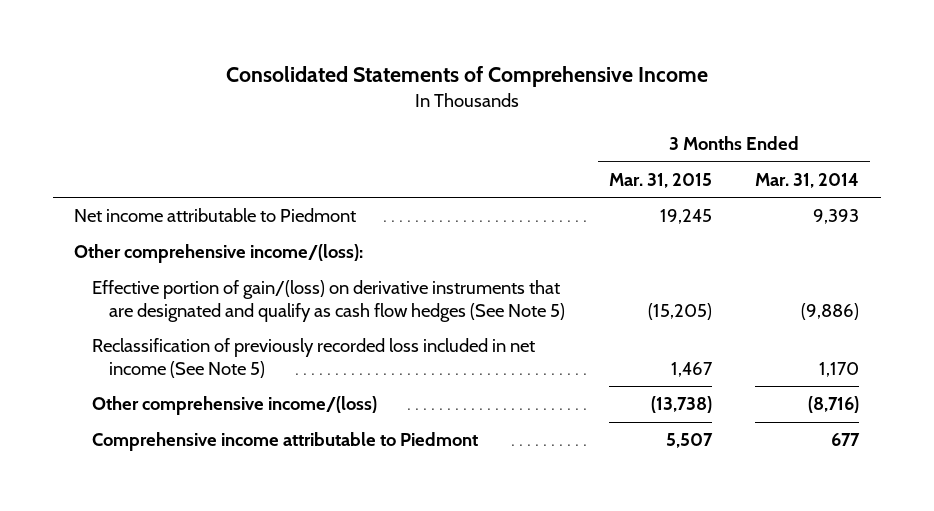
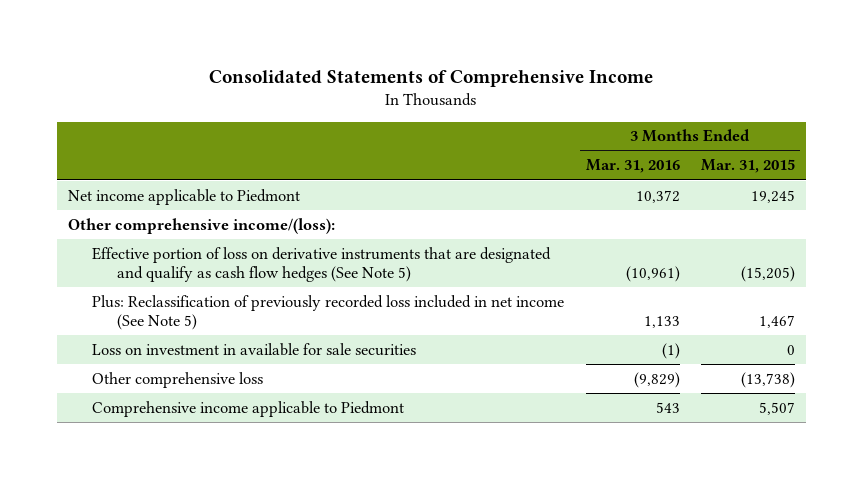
- | 3 Months Ended Mar. 31, 2015 | 3 Months Ended Mar. 31, 2014
+ | 3 Months Ended Mar. 31, 2016 | 3 Months Ended Mar. 31, 2015
- Net income attributable to Piedmont | 19,245 | 9,393
+ Net income applicable to Piedmont | 10,372 | 19,245
- Effective portion of gain/(loss) on derivative instruments that are designated and qualify as cash flow hedges (See Note 5) | (15,205) | (9,886)
- Reclassification of previously recorded loss included in net income (See Note 5) | 1,467 | 1,170
- Other comprehensive income/(loss) | (13,738) | (8,716)
- Comprehensive income attributable to Piedmont | 5,507 | 677
+ Effective portion of loss on derivative instruments that are designated and qualify as cash flow hedges (See Note 5) | (10,961) | (15,205)
+ Plus: Reclassification of previously recorded loss included in net income (See Note 5) | 1,133 | 1,467
+ Loss on investment in available for sale securities | (1) | 0
+ Other comprehensive loss | (9,829) | (13,738)
+ Comprehensive income applicable to Piedmont | 543 | 5,507

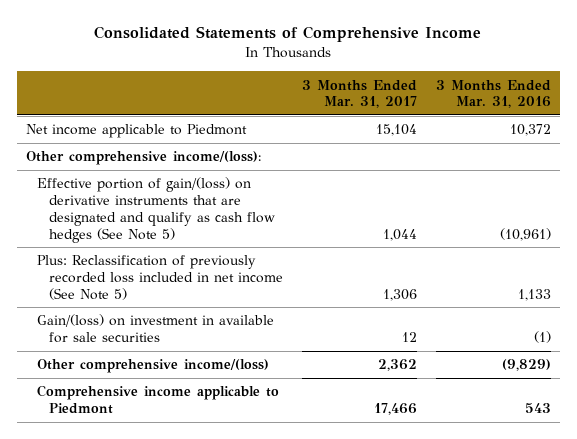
- | 3 Months Ended Mar. 31, 2016 | 3 Months Ended Mar. 31, 2015
+ | 3 Months Ended Mar. 31, 2017 | 3 Months Ended Mar. 31, 2016
- Effective portion of loss on derivative instruments that are designated and qualify as cash flow hedges (See Note 5) | (10,961) | (15,205)
+ Effective portion of gain/(loss) on derivative instruments that are designated and qualify as cash flow hedges (See Note 5) | 1,044 | (10,961)
- Loss on investment in available for sale securities | (1) | 0
- Other comprehensive loss | (9,829) | (13,738)
+ Gain/(loss) on investment in available for sale securities | 12 | (1)
+ Other comprehensive income/(loss) | 2,362 | (9,829)

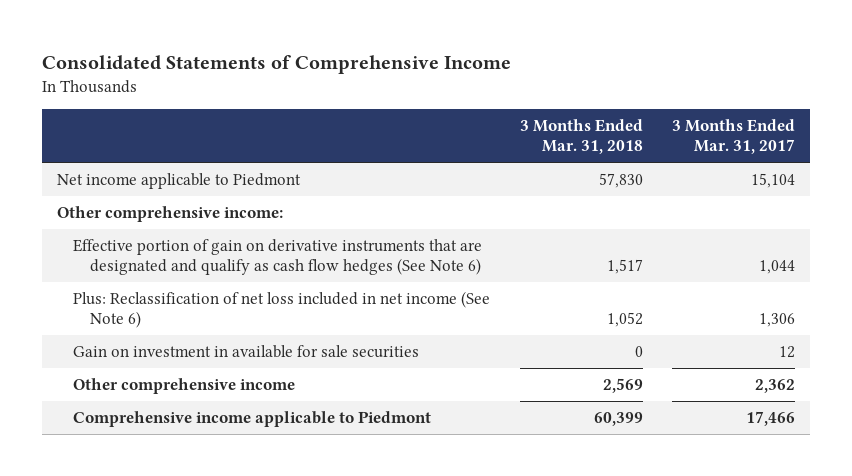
- | 3 Months Ended Mar. 31, 2017 | 3 Months Ended Mar. 31, 2016
+ | 3 Months Ended Mar. 31, 2018 | 3 Months Ended Mar. 31, 2017
- Other comprehensive income/(loss):
- Effective portion of gain/(loss) on derivative instruments that are designated and qualify as cash flow hedges (See Note 5) | 1,044 | (10,961)
- Plus: Reclassification of previously recorded loss included in net income (See Note 5) | 1,306 | 1,133
- Gain/(loss) on investment in available for sale securities | 12 | (1)
- Other comprehensive income/(loss) | 2,362 | (9,829)
+ Other comprehensive income:
+ Effective portion of gain on derivative instruments that are designated and qualify as cash flow hedges (See Note 6) | 1,517 | 1,044
+ Plus: Reclassification of net loss included in net income (See Note 6) | 1,052 | 1,306
+ Gain on investment in available for sale securities | 0 | 12
+ Other comprehensive income | 2,569 | 2,362

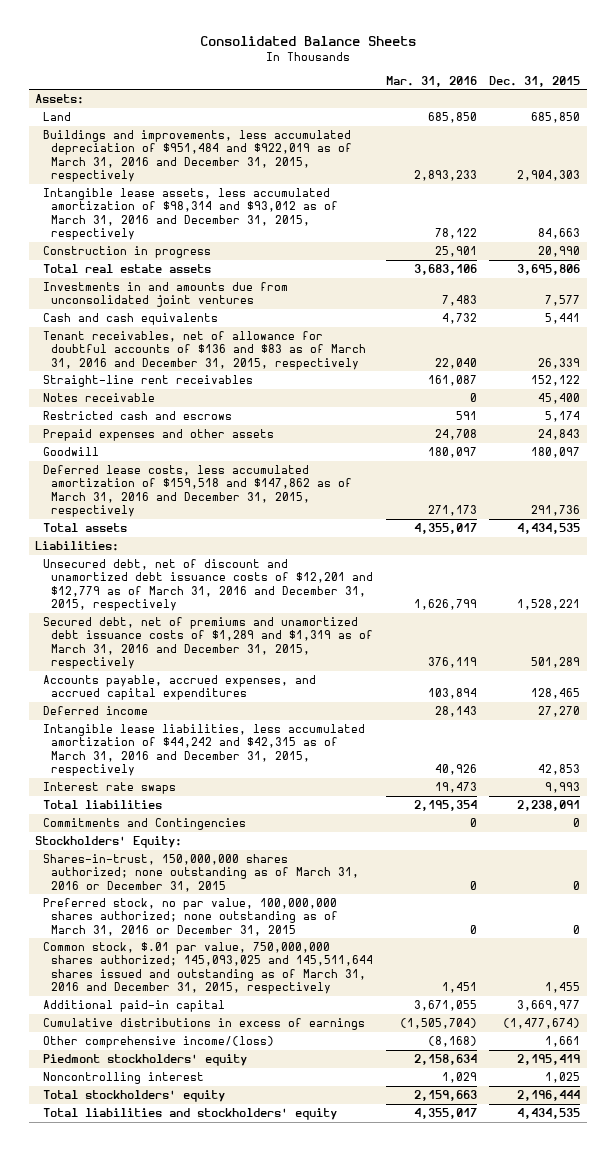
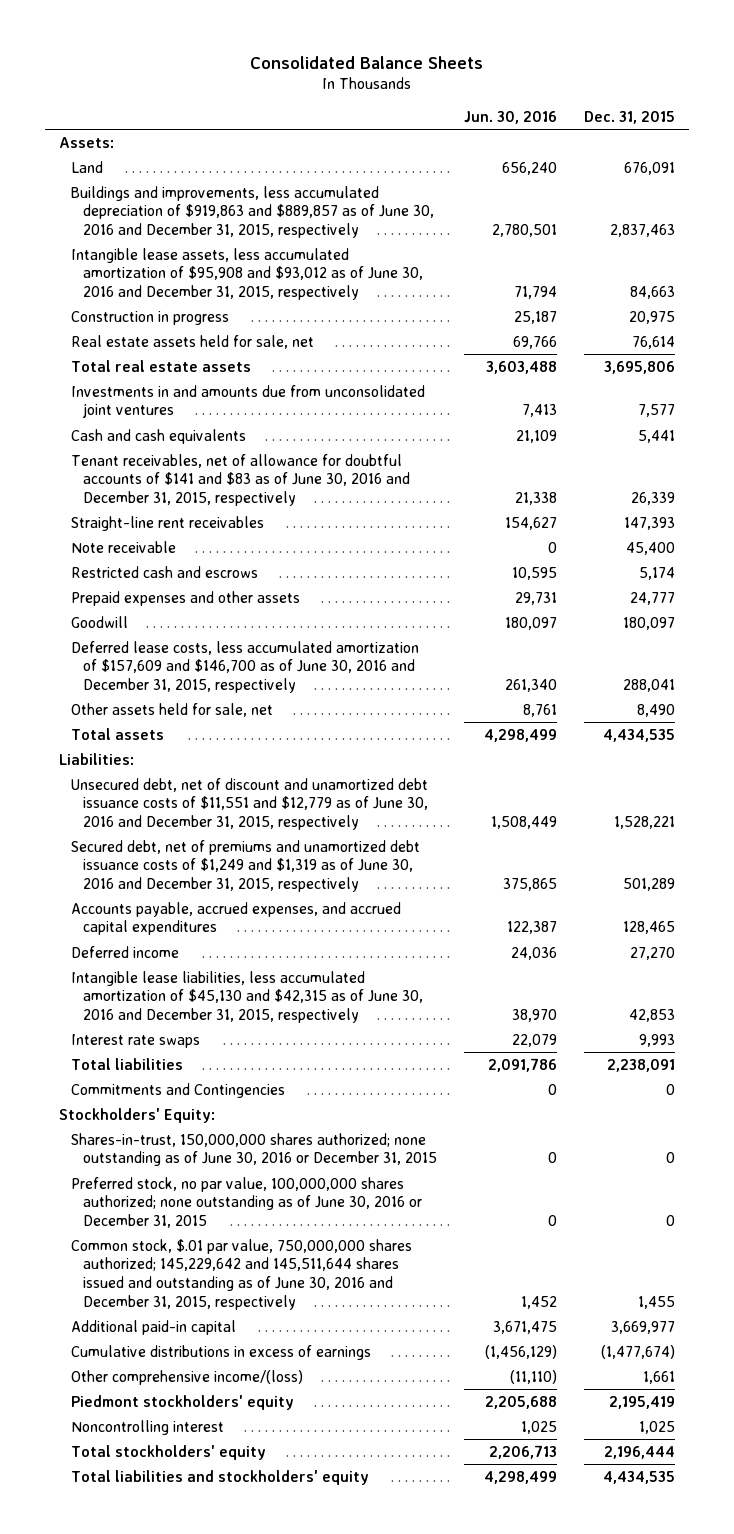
- | Mar. 31, 2016 | Dec. 31, 2015
+ | Jun. 30, 2016 | Dec. 31, 2015
- Land | 685,850 | 685,850
- Buildings and improvements, less accumulated depreciation of $951,484 and $922,019 as of March 31, 2016 and December 31, 2015, respectively | 2,893,233 | 2,904,303
- Intangible lease assets, less accumulated amortization of $98,314 and $93,012 as of March 31, 2016 and December 31, 2015, respectively | 78,122 | 84,663
- Construction in progress | 25,901 | 20,990
+ Land | 656,240 | 676,091
+ Buildings and improvements, less accumulated depreciation of $919,863 and $889,857 as of June 30, 2016 and December 31, 2015, respectively | 2,780,501 | 2,837,463
+ Intangible lease assets, less accumulated amortization of $95,908 and $93,012 as of June 30, 2016 and December 31, 2015, respectively | 71,794 | 84,663
+ Construction in progress | 25,187 | 20,975
+ Real estate assets held for sale, net | 69,766 | 76,614
- Tenant receivables, net of allowance for doubtful accounts of $136 and $83 as of March 31, 2016 and December 31, 2015, respectively | 22,040 | 26,339
- Straight-line rent receivables | 161,087 | 152,122
- Notes receivable | 0 | 45,400
+ Tenant receivables, net of allowance for doubtful accounts of $141 and $83 as of June 30, 2016 and December 31, 2015, respectively | 21,338 | 26,339
+ Straight-line rent receivables | 154,627 | 147,393
+ Note receivable | 0 | 45,400
- Prepaid expenses and other assets | 24,708 | 24,843
+ Prepaid expenses and other assets | 29,731 | 24,777
- Deferred lease costs, less accumulated amortization of $159,518 and $147,862 as of March 31, 2016 and December 31, 2015, respectively | 271,173 | 291,736
+ Deferred lease costs, less accumulated amortization of $157,609 and $146,700 as of June 30, 2016 and December 31, 2015, respectively | 261,340 | 288,041
+ Other assets held for sale, net | 8,761 | 8,490
- Unsecured debt, net of discount and unamortized debt issuance costs of $12,201 and $12,779 as of March 31, 2016 and December 31, 2015, respectively | 1,626,799 | 1,528,221
- Secured debt, net of premiums and unamortized debt issuance costs of $1,289 and $1,319 as of March 31, 2016 and December 31, 2015, respectively | 376,119 | 501,289
+ Unsecured debt, net of discount and unamortized debt issuance costs of $11,551 and $12,779 as of June 30, 2016 and December 31, 2015, respectively | 1,508,449 | 1,528,221
+ Secured debt, net of premiums and unamortized debt issuance costs of $1,249 and $1,319 as of June 30, 2016 and December 31, 2015, respectively | 375,865 | 501,289
- Intangible lease liabilities, less accumulated amortization of $44,242 and $42,315 as of March 31, 2016 and December 31, 2015, respectively | 40,926 | 42,853
+ Intangible lease liabilities, less accumulated amortization of $45,130 and $42,315 as of June 30, 2016 and December 31, 2015, respectively | 38,970 | 42,853
- Shares-in-trust, 150,000,000 shares authorized; none outstanding as of March 31, 2016 or December 31, 2015 | 0 | 0
- Preferred stock, no par value, 100,000,000 shares authorized; none outstanding as of March 31, 2016 or December 31, 2015 | 0 | 0
- Common stock, $.01 par value, 750,000,000 shares authorized; 145,093,025 and 145,511,644 shares issued and outstanding as of March 31, 2016 and December 31, 2015, respectively | 1,451 | 1,455
+ Shares-in-trust, 150,000,000 shares authorized; none outstanding as of June 30, 2016 or December 31, 2015 | 0 | 0
+ Preferred stock, no par value, 100,000,000 shares authorized; none outstanding as of June 30, 2016 or December 31, 2015 | 0 | 0
+ Common stock, $.01 par value, 750,000,000 shares authorized; 145,229,642 and 145,511,644 shares issued and outstanding as of June 30, 2016 and December 31, 2015, respectively | 1,452 | 1,455

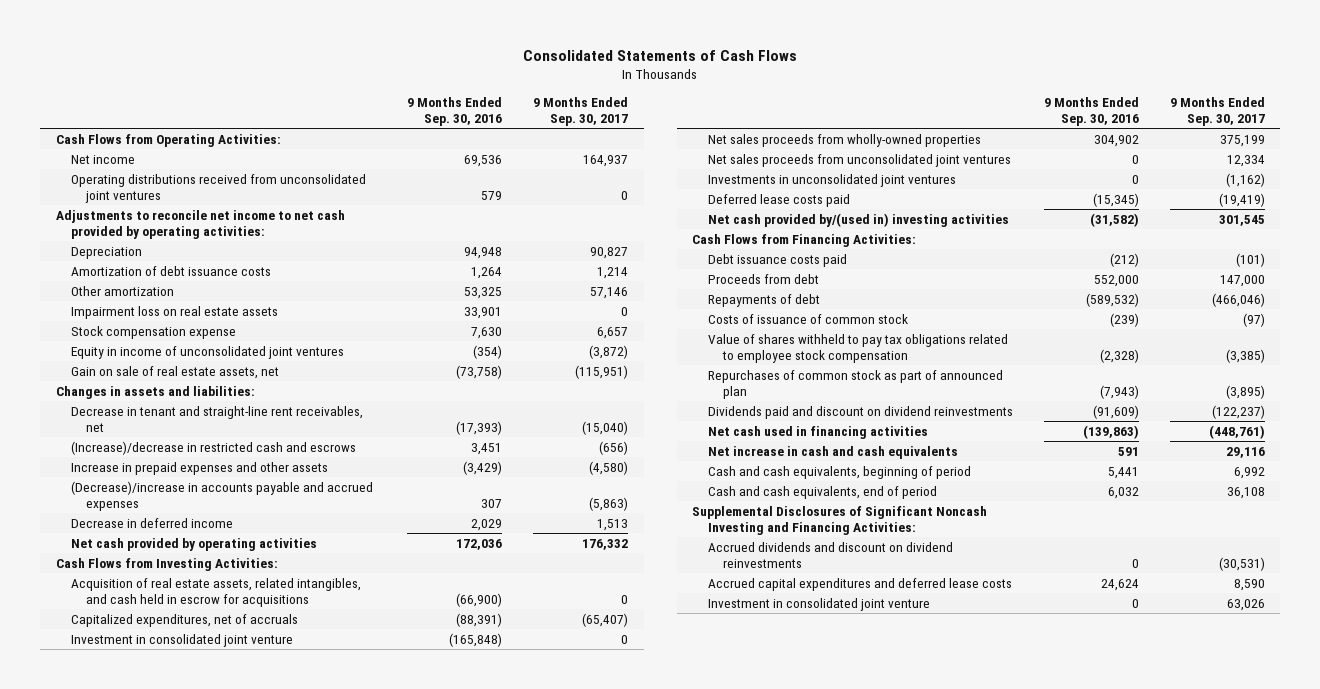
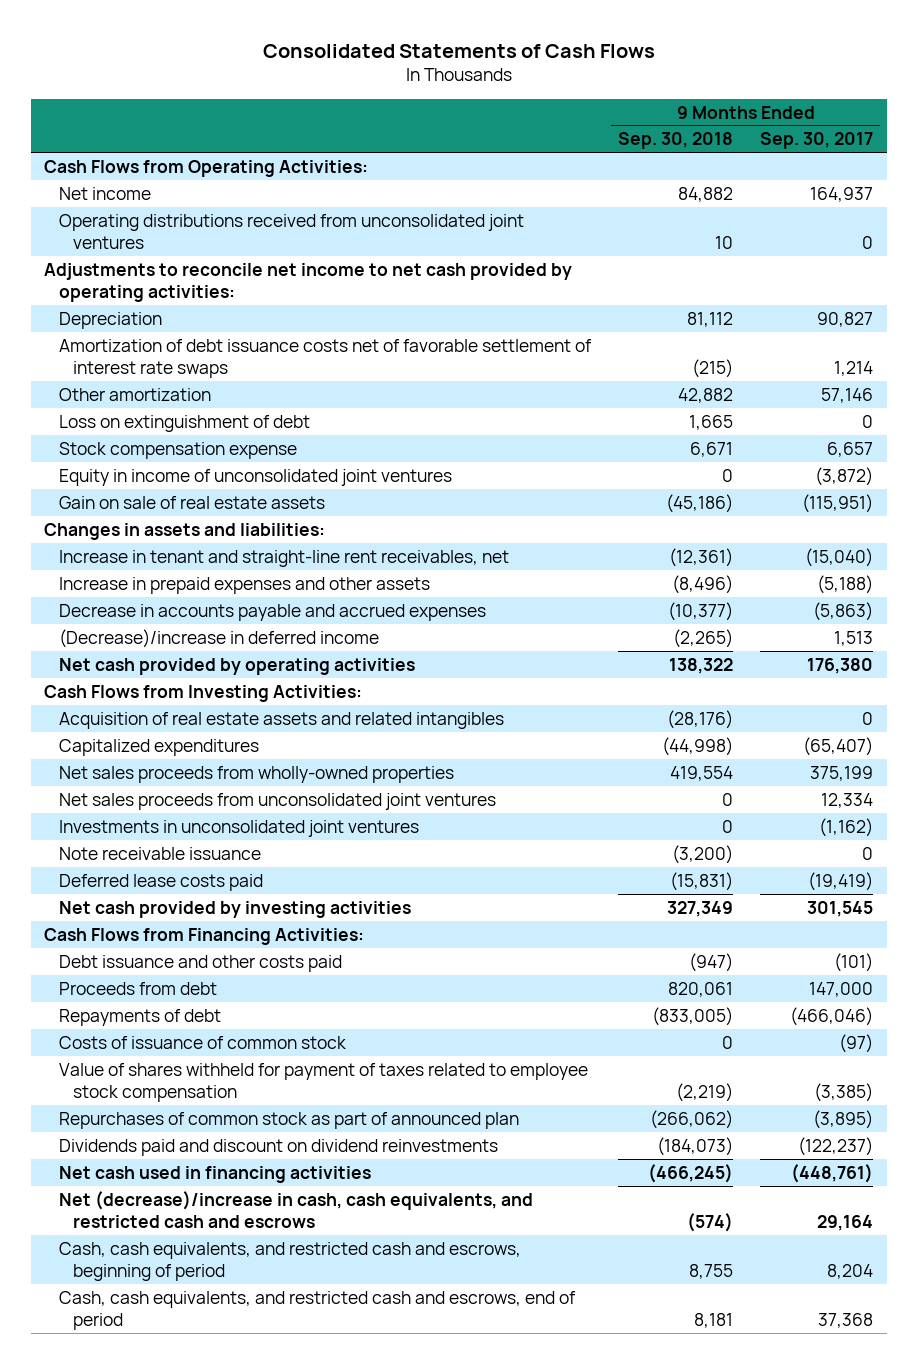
- | 9 Months Ended Sep. 30, 2016 | 9 Months Ended Sep. 30, 2017
+ | 9 Months Ended Sep. 30, 2018 | 9 Months Ended Sep. 30, 2017
- Amortization of debt issuance costs | 1,264 | 1,214
+ Amortization of debt issuance costs net of favorable settlement of interest rate swaps | (215) | 1,214
- Impairment loss on real estate assets | 33,901 | 0
+ Loss on extinguishment of debt | 1,665 | 0
- Gain on sale of real estate assets, net | (73,758) | (115,951)
+ Gain on sale of real estate assets | (45,186) | (115,951)
- Decrease in tenant and straight-line rent receivables, net | (17,393) | (15,040)
- (Increase)/decrease in restricted cash and escrows | 3,451 | (656)
- Increase in prepaid expenses and other assets | (3,429) | (4,580)
- (Decrease)/increase in accounts payable and accrued expenses | 307 | (5,863)
- Decrease in deferred income | 2,029 | 1,513
- Net cash provided by operating activities | 172,036 | 176,332
+ Increase in tenant and straight-line rent receivables, net | (12,361) | (15,040)
+ Increase in prepaid expenses and other assets | (8,496) | (5,188)
+ Decrease in accounts payable and accrued expenses | (10,377) | (5,863)
+ (Decrease)/increase in deferred income | (2,265) | 1,513
+ Net cash provided by operating activities | 138,322 | 176,380
- Acquisition of real estate assets, related intangibles, and cash held in escrow for acquisitions | (66,900) | 0
- Capitalized expenditures, net of accruals | (88,391) | (65,407)
- Investment in consolidated joint venture | (165,848) | 0
+ Acquisition of real estate assets and related intangibles | (28,176) | 0
+ Capitalized expenditures | (44,998) | (65,407)
+ Note receivable issuance | (3,200) | 0
- Net cash provided by/(used in) investing activities | (31,582) | 301,545
+ Net cash provided by investing activities | 327,349 | 301,545
- Debt issuance costs paid | (212) | (101)
+ Debt issuance and other costs paid | (947) | (101)
- Value of shares withheld to pay tax obligations related to employee stock compensation | (2,328) | (3,385)
+ Value of shares withheld for payment of taxes related to employee stock compensation | (2,219) | (3,385)
- Net increase in cash and cash equivalents | 591 | 29,116
- Cash and cash equivalents, beginning of period | 5,441 | 6,992
- Cash and cash equivalents, end of period | 6,032 | 36,108
- Supplemental Disclosures of Significant Noncash Investing and Financing Activities:
- Accrued dividends and discount on dividend reinvestments | 0 | (30,531)
- Accrued capital expenditures and deferred lease costs | 24,624 | 8,590
- Investment in consolidated joint venture | 0 | 63,026
+ Net (decrease)/increase in cash, cash equivalents, and restricted cash and escrows | (574) | 29,164
+ Cash, cash equivalents, and restricted cash and escrows, beginning of period | 8,755 | 8,204
+ Cash, cash equivalents, and restricted cash and escrows, end of period | 8,181 | 37,368

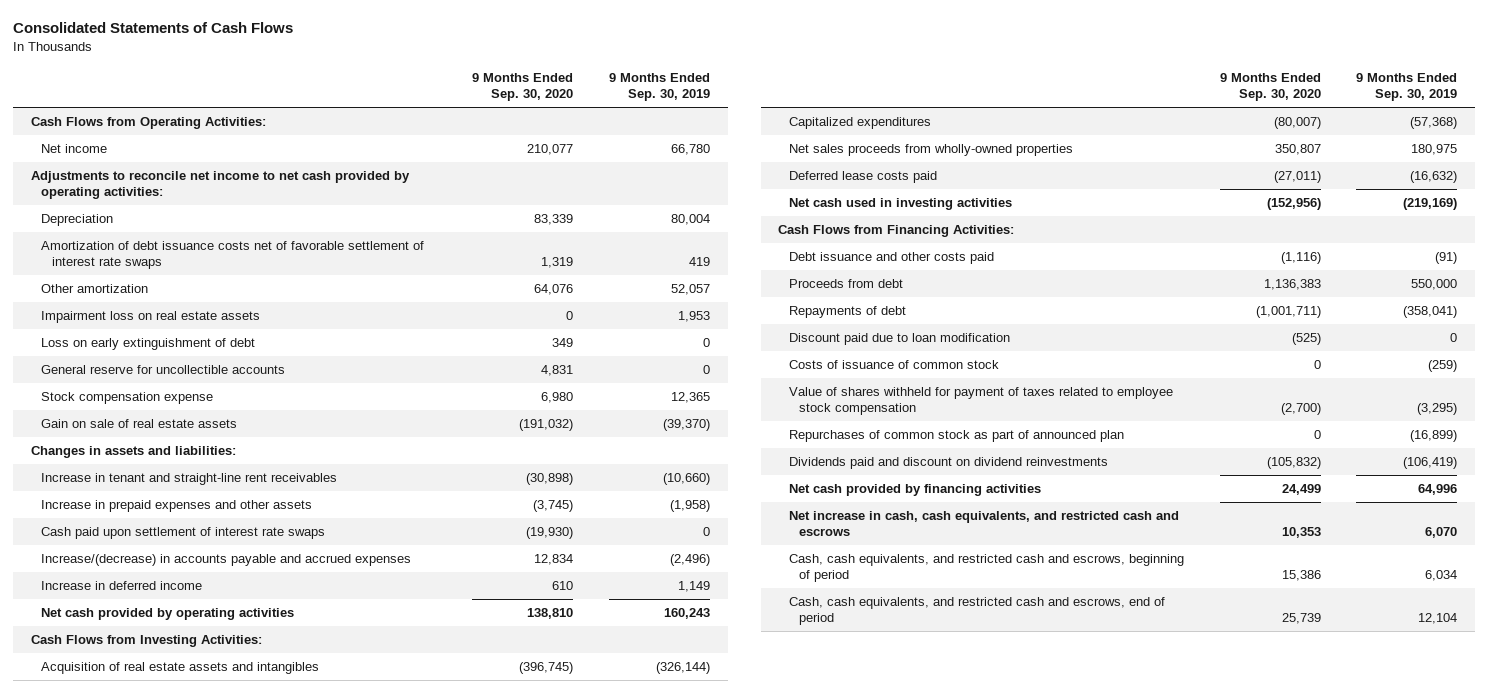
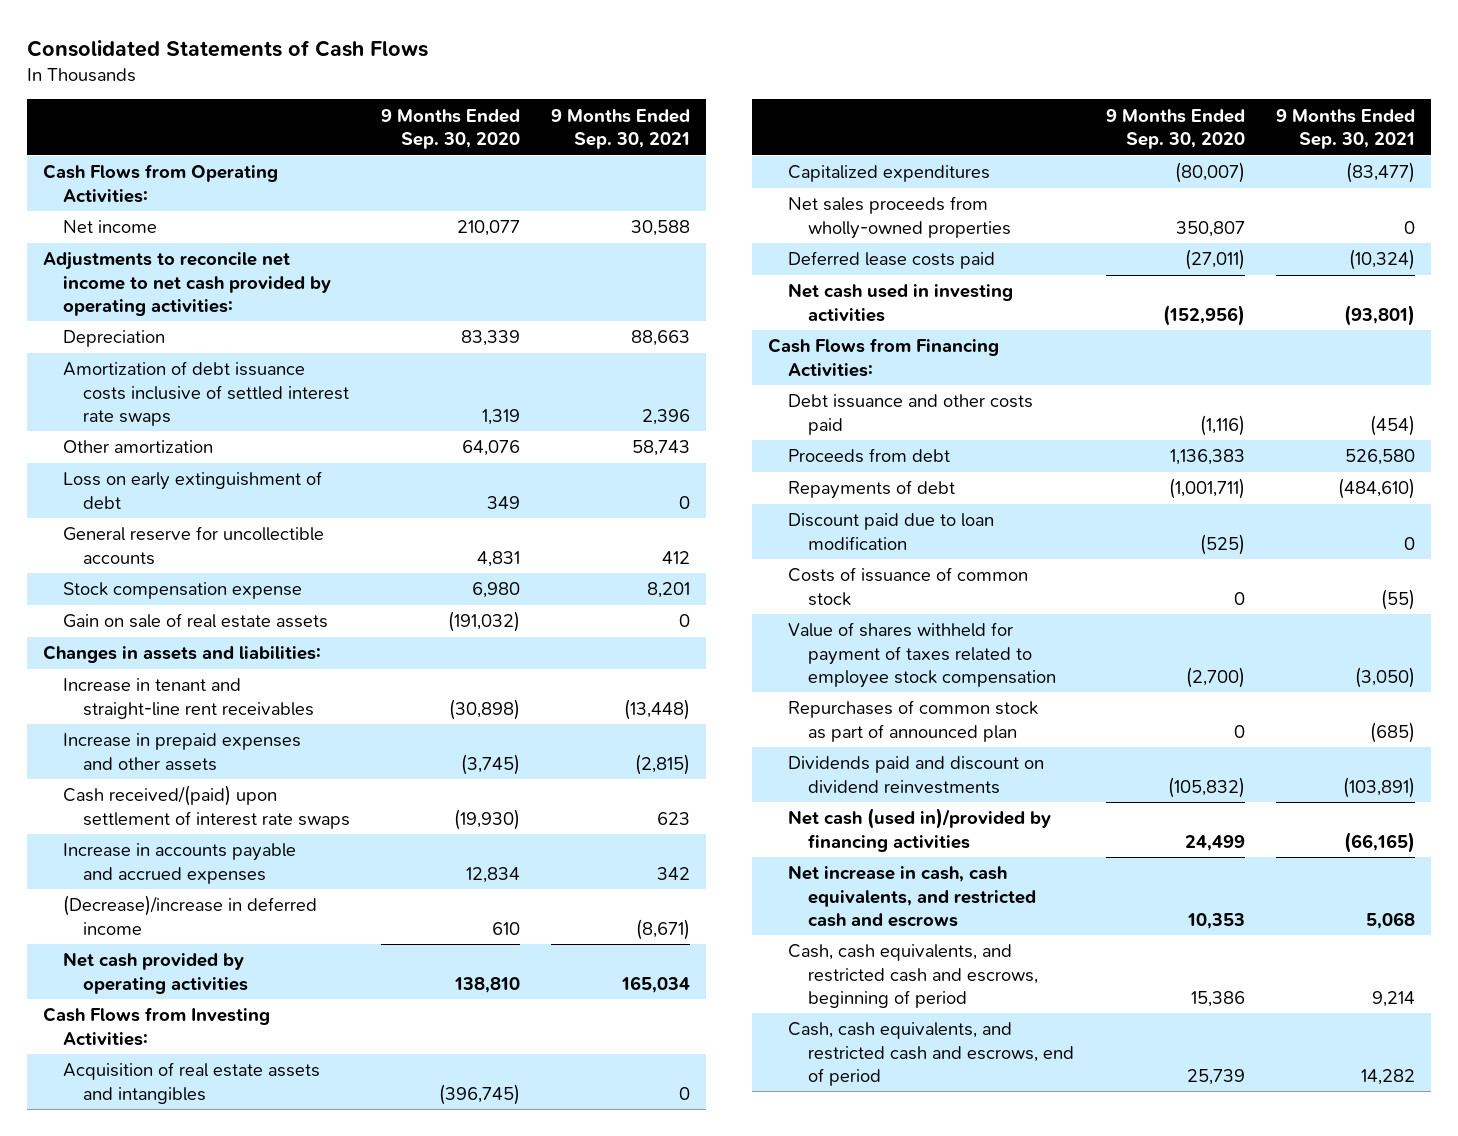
- | 9 Months Ended Sep. 30, 2020 | 9 Months Ended Sep. 30, 2019
+ | 9 Months Ended Sep. 30, 2020 | 9 Months Ended Sep. 30, 2021
- Amortization of debt issuance costs net of favorable settlement of interest rate swaps | 1,319 | 419
+ Amortization of debt issuance costs inclusive of settled interest rate swaps | 1,319 | 2,396
- Impairment loss on real estate assets | 0 | 1,953
- Cash paid upon settlement of interest rate swaps | (19,930) | 0
- Increase/(decrease) in accounts payable and accrued expenses | 12,834 | (2,496)
- Increase in deferred income | 610 | 1,149
+ Cash received/(paid) upon settlement of interest rate swaps | (19,930) | 623
+ Increase in accounts payable and accrued expenses | 12,834 | 342
+ (Decrease)/increase in deferred income | 610 | (8,671)
- Net cash provided by financing activities | 24,499 | 64,996
+ Net cash (used in)/provided by financing activities | 24,499 | (66,165)

